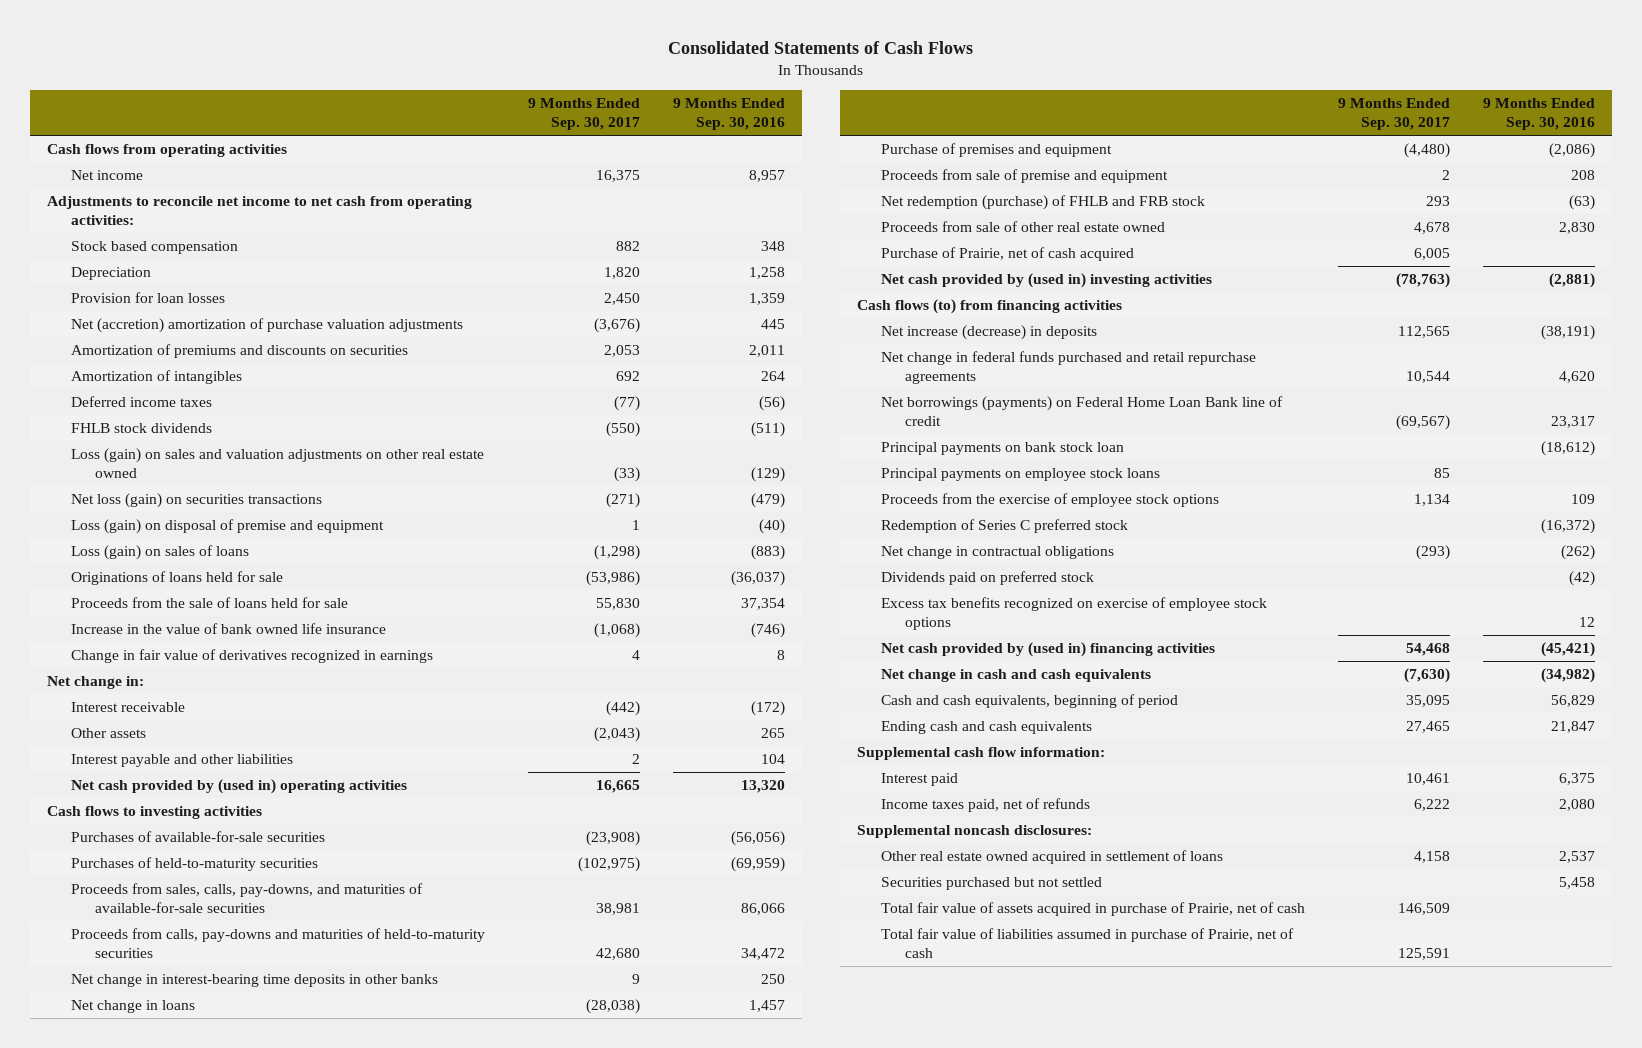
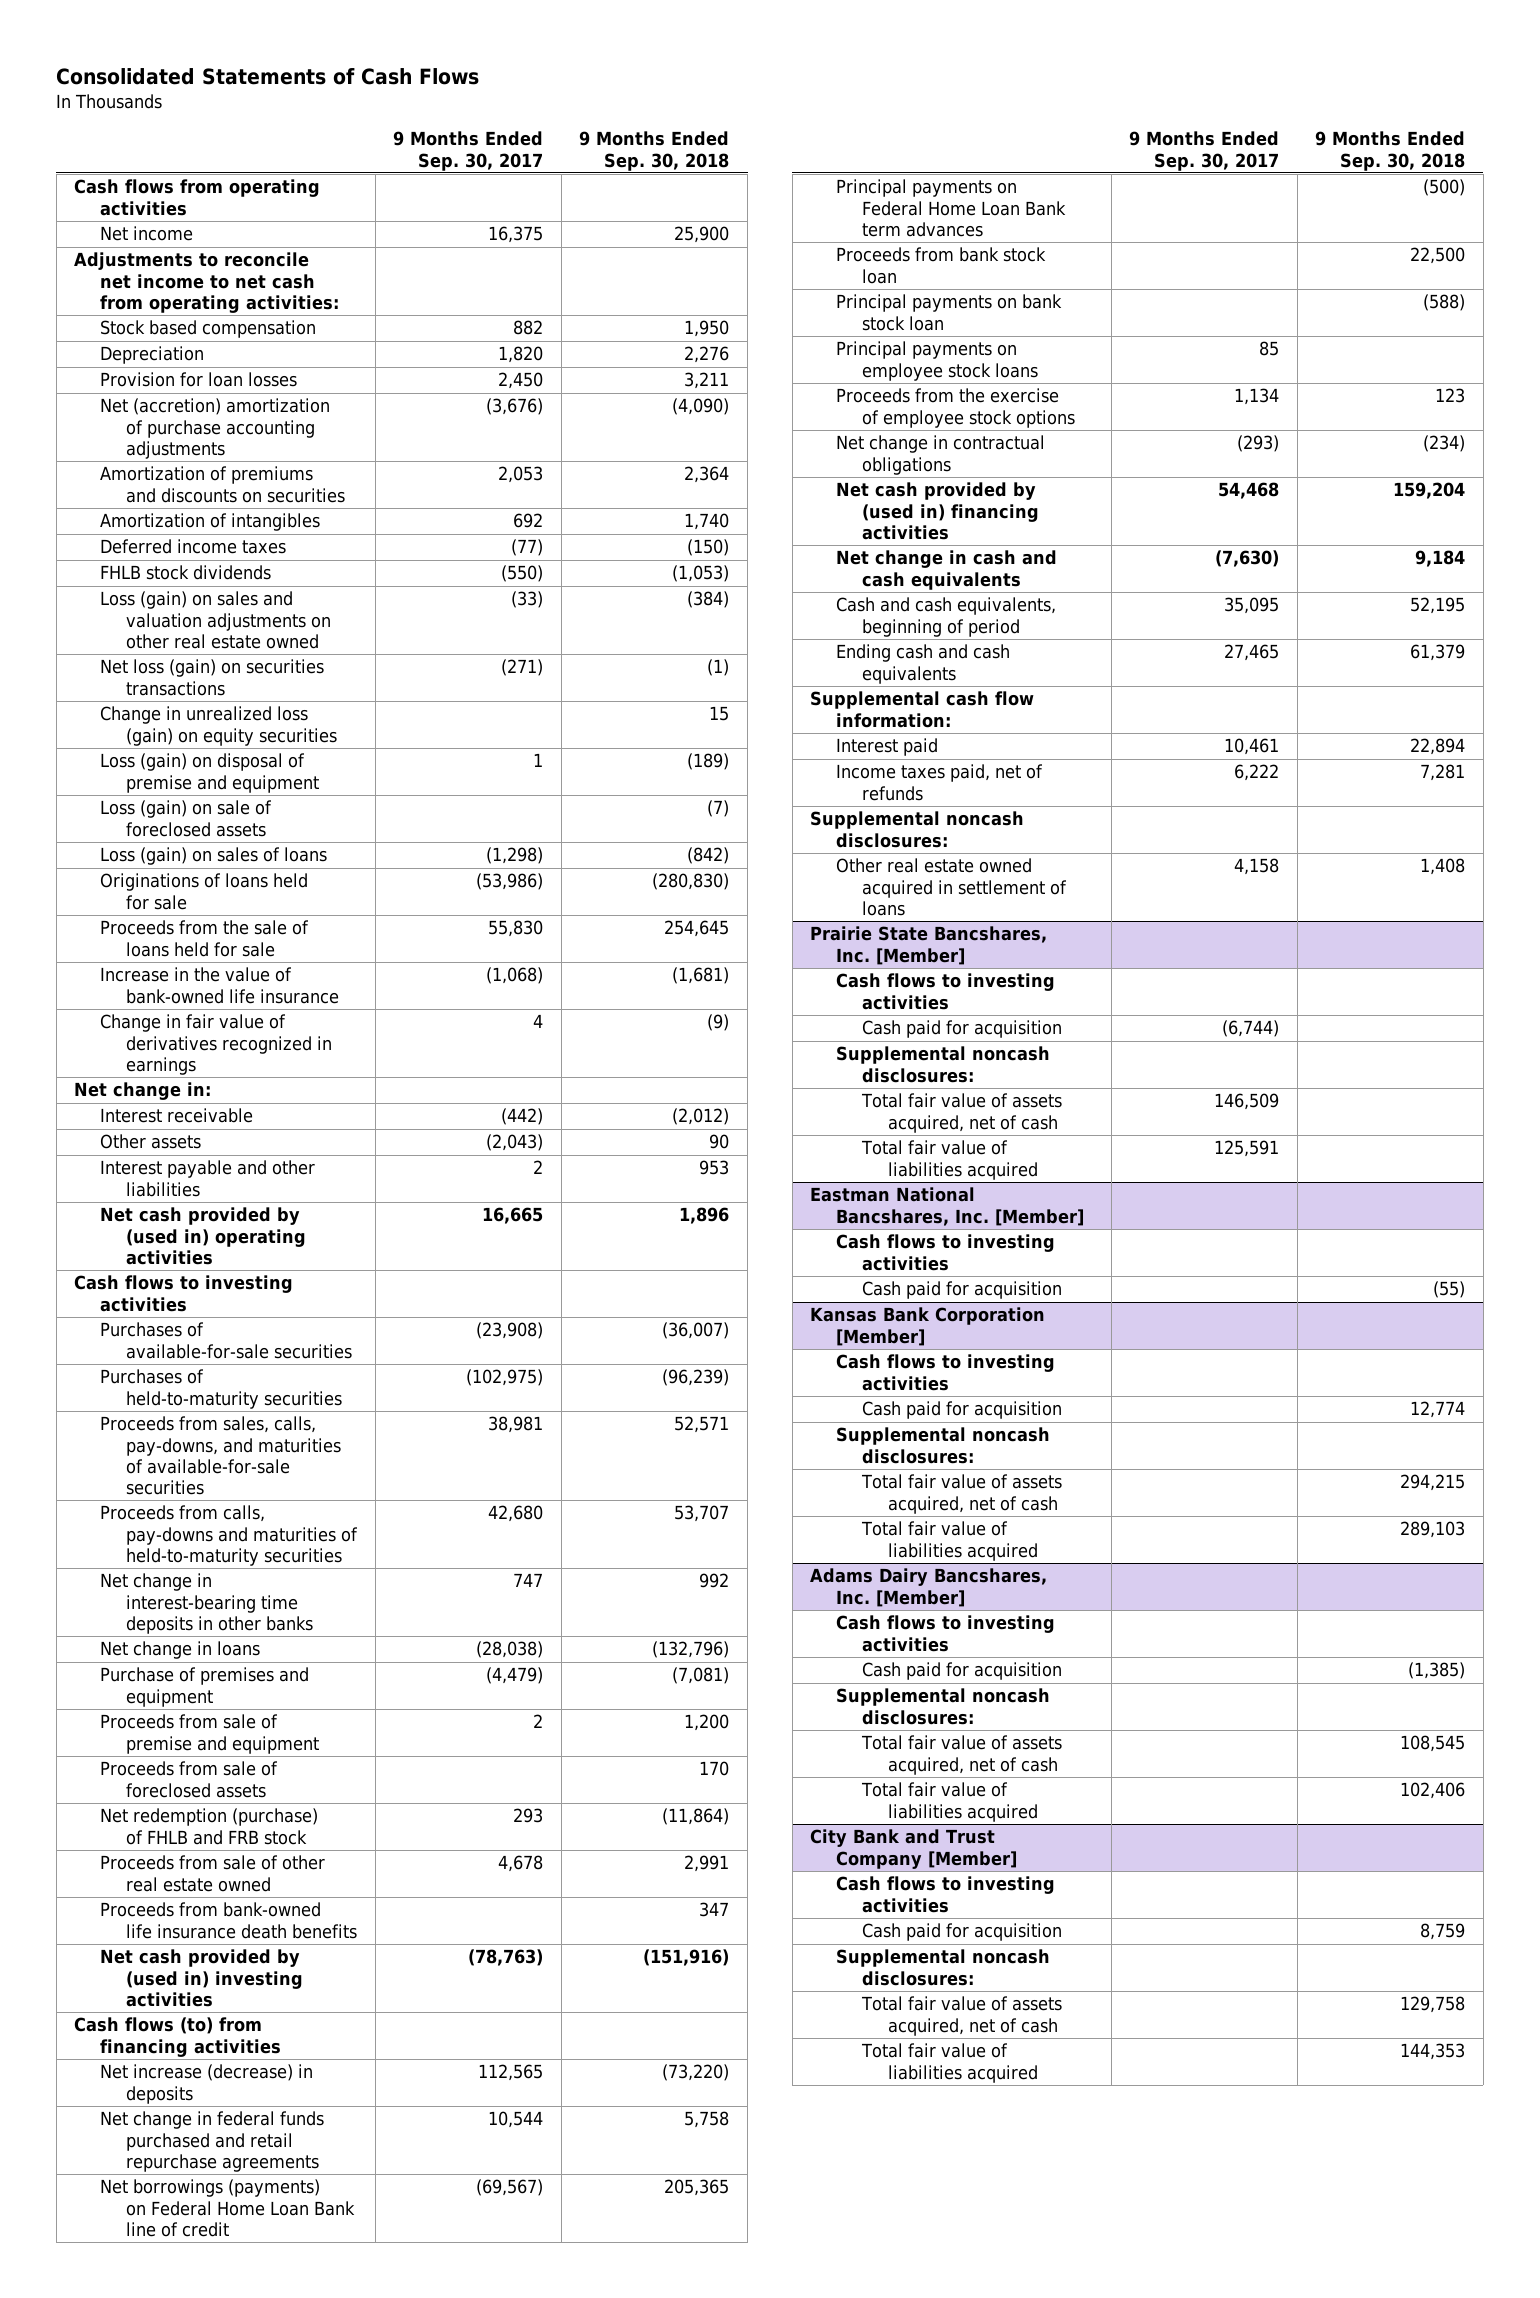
- | 9 Months Ended Sep. 30, 2017 | 9 Months Ended Sep. 30, 2016
+ | 9 Months Ended Sep. 30, 2017 | 9 Months Ended Sep. 30, 2018
- Net (accretion) amortization of purchase valuation adjustments | (3,676) | 445
+ Net (accretion) amortization of purchase accounting adjustments | (3,676) | (4,090)
+ Change in unrealized loss (gain) on equity securities | | 15
+ Loss (gain) on sale of foreclosed assets | | (7)
- Increase in the value of bank owned life insurance | (1,068) | (746)
+ Increase in the value of bank-owned life insurance | (1,068) | (1,681)
- Net change in interest-bearing time deposits in other banks | 9 | 250
+ Net change in interest-bearing time deposits in other banks | 747 | 992
- Purchase of premises and equipment | (4,480) | (2,086)
+ Purchase of premises and equipment | (4,479) | (7,081)
+ Proceeds from sale of foreclosed assets | | 170
- Purchase of Prairie, net of cash acquired | 6,005 |
+ Proceeds from bank-owned life insurance death benefits | | 347
+ Principal payments on Federal Home Loan Bank term advances | | (500)
+ Proceeds from bank stock loan | | 22,500
- Redemption of Series C preferred stock | | (16,372)
- Dividends paid on preferred stock | | (42)
- Excess tax benefits recognized on exercise of employee stock options | | 12
- Securities purchased but not settled | | 5,458
- Total fair value of assets acquired in purchase of Prairie, net of cash | 146,509 |
- Total fair value of liabilities assumed in purchase of Prairie, net of cash | 125,591 |
+ Prairie State Bancshares, Inc. [Member]
+ Cash flows to investing activities
+ Cash paid for acquisition | (6,744) |
+ Supplemental noncash disclosures:
+ Total fair value of assets acquired, net of cash | 146,509 |
+ Total fair value of liabilities acquired | 125,591 |
+ Eastman National Bancshares, Inc. [Member]
+ Cash flows to investing activities
+ Cash paid for acquisition | | (55)
+ Kansas Bank Corporation [Member]
+ Cash flows to investing activities
+ Cash paid for acquisition | | 12,774
+ Supplemental noncash disclosures:
+ Total fair value of assets acquired, net of cash | | 294,215
+ Total fair value of liabilities acquired | | 289,103
+ Adams Dairy Bancshares, Inc. [Member]
+ Cash flows to investing activities
+ Cash paid for acquisition | | (1,385)
+ Supplemental noncash disclosures:
+ Total fair value of assets acquired, net of cash | | 108,545
+ Total fair value of liabilities acquired | | 102,406
+ City Bank and Trust Company [Member]
+ Cash flows to investing activities
+ Cash paid for acquisition | | 8,759
+ Supplemental noncash disclosures:
+ Total fair value of assets acquired, net of cash | | 129,758
+ Total fair value of liabilities acquired | | 144,353

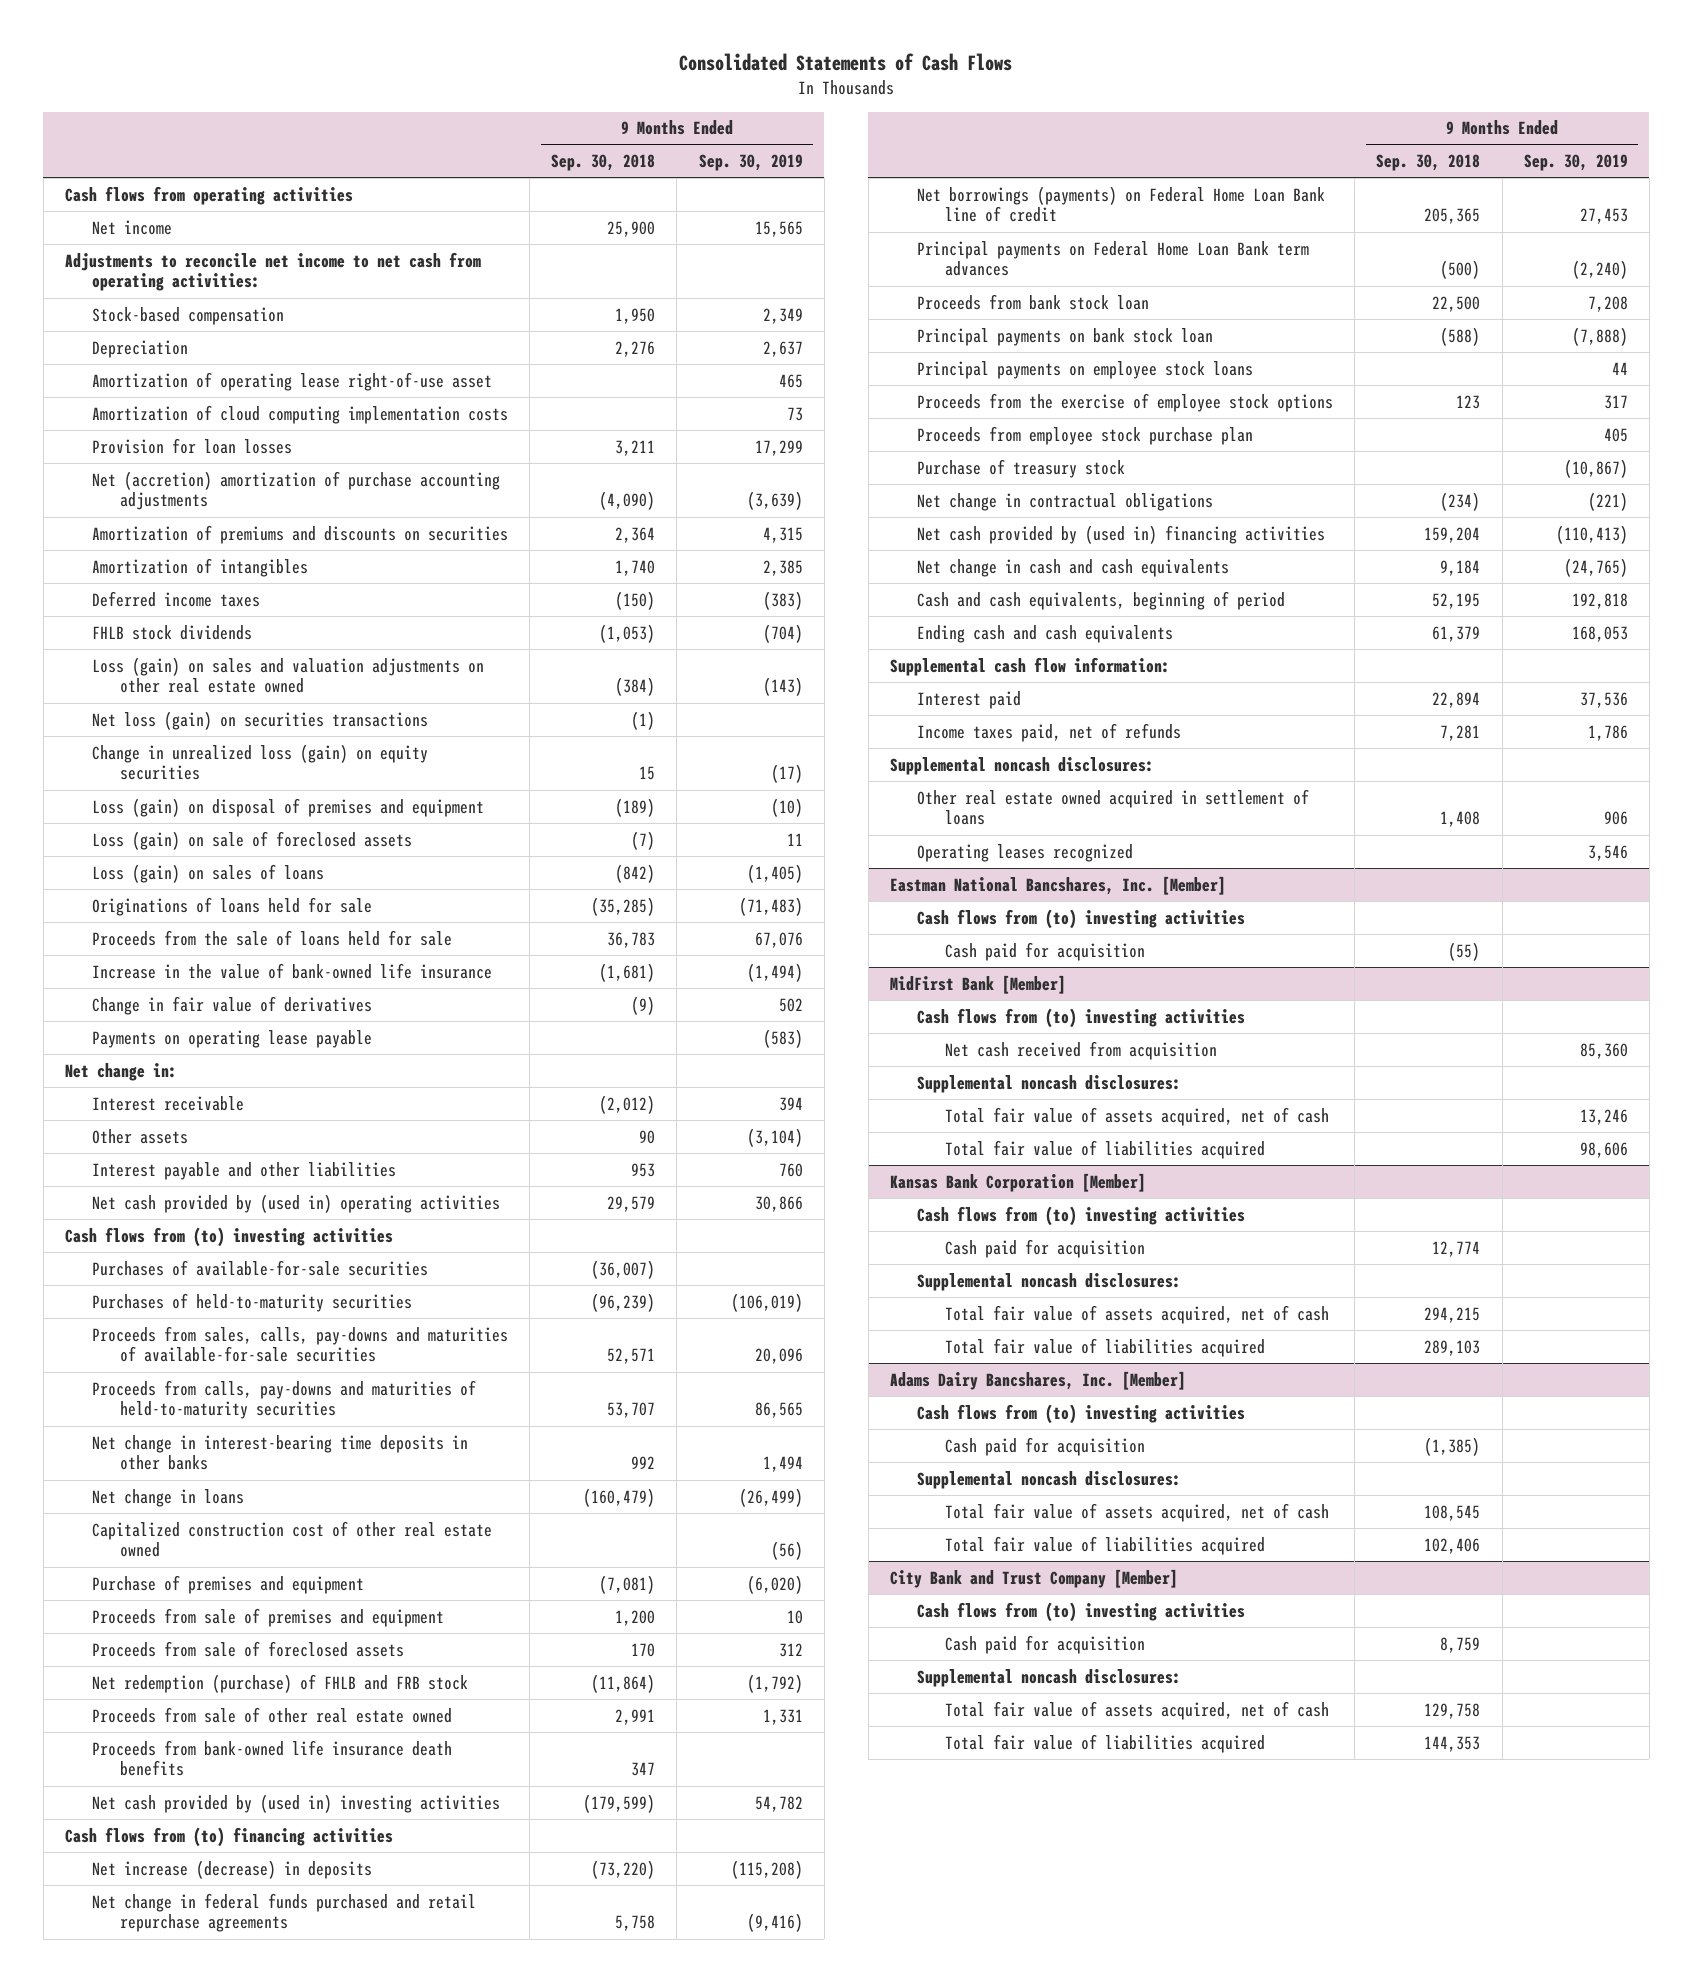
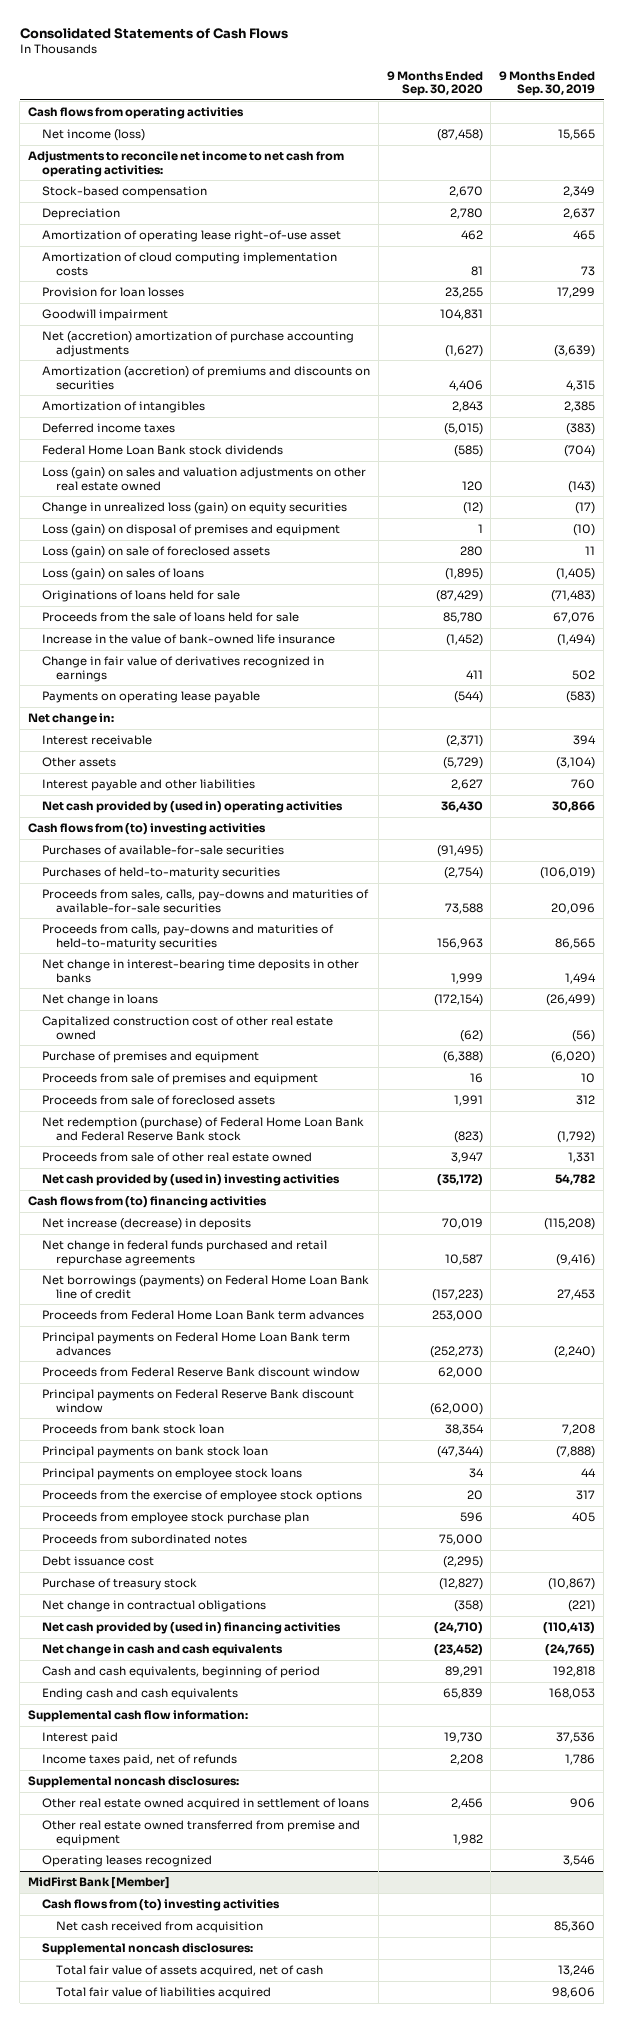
- | 9 Months Ended Sep. 30, 2018 | 9 Months Ended Sep. 30, 2019
+ | 9 Months Ended Sep. 30, 2020 | 9 Months Ended Sep. 30, 2019
- Net income | 25,900 | 15,565
+ Net income (loss) | (87,458) | 15,565
+ Goodwill impairment | 104,831 |
- Amortization of premiums and discounts on securities | 2,364 | 4,315
+ Amortization (accretion) of premiums and discounts on securities | 4,406 | 4,315
- FHLB stock dividends | (1,053) | (704)
+ Federal Home Loan Bank stock dividends | (585) | (704)
- Net loss (gain) on securities transactions | (1) |
- Change in fair value of derivatives | (9) | 502
+ Change in fair value of derivatives recognized in earnings | 411 | 502
- Net redemption (purchase) of FHLB and FRB stock | (11,864) | (1,792)
+ Net redemption (purchase) of Federal Home Loan Bank and Federal Reserve Bank stock | (823) | (1,792)
- Proceeds from bank-owned life insurance death benefits | 347 |
+ Proceeds from Federal Home Loan Bank term advances | 253,000 |
+ Proceeds from Federal Reserve Bank discount window | 62,000 |
+ Principal payments on Federal Reserve Bank discount window | (62,000) |
+ Proceeds from subordinated notes | 75,000 |
+ Debt issuance cost | (2,295) |
+ Other real estate owned transferred from premise and equipment | 1,982 |
- Eastman National Bancshares, Inc. [Member]
- Cash flows from (to) investing activities
- Cash paid for acquisition | (55) |
- Kansas Bank Corporation [Member]
- Cash flows from (to) investing activities
- Cash paid for acquisition | 12,774 |
- Supplemental noncash disclosures:
- Total fair value of assets acquired, net of cash | 294,215 |
- Total fair value of liabilities acquired | 289,103 |
- Adams Dairy Bancshares, Inc. [Member]
- Cash flows from (to) investing activities
- Cash paid for acquisition | (1,385) |
- Supplemental noncash disclosures:
- Total fair value of assets acquired, net of cash | 108,545 |
- Total fair value of liabilities acquired | 102,406 |
- City Bank and Trust Company [Member]
- Cash flows from (to) investing activities
- Cash paid for acquisition | 8,759 |
- Supplemental noncash disclosures:
- Total fair value of assets acquired, net of cash | 129,758 |
- Total fair value of liabilities acquired | 144,353 |

